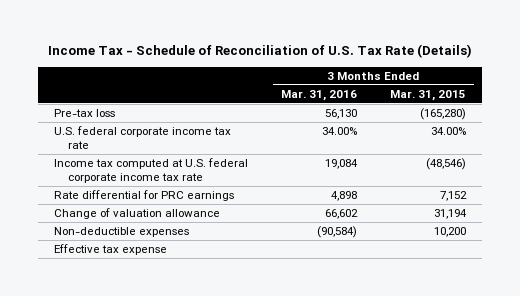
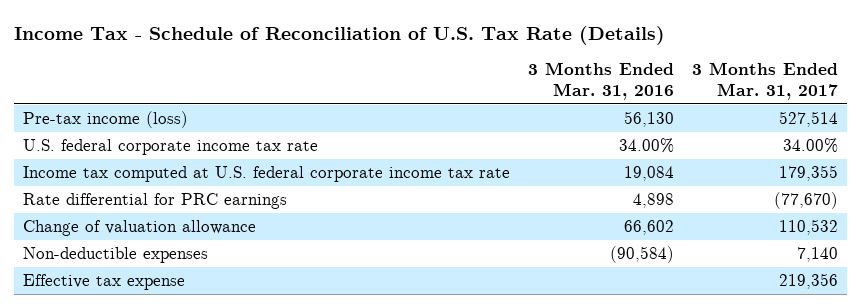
- | 3 Months Ended Mar. 31, 2016 | 3 Months Ended Mar. 31, 2015
+ | 3 Months Ended Mar. 31, 2016 | 3 Months Ended Mar. 31, 2017
- Pre-tax loss | 56,130 | (165,280)
+ Pre-tax income (loss) | 56,130 | 527,514

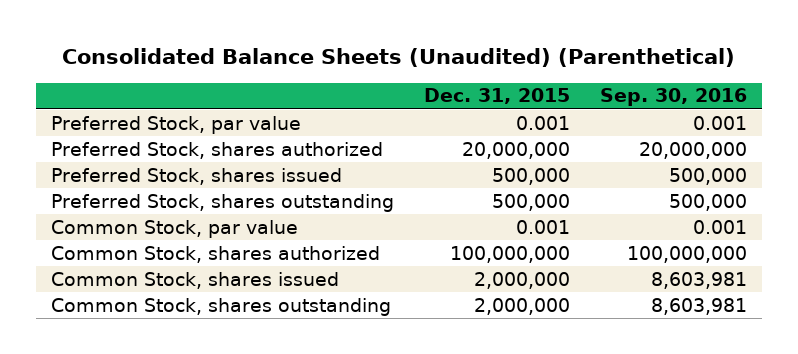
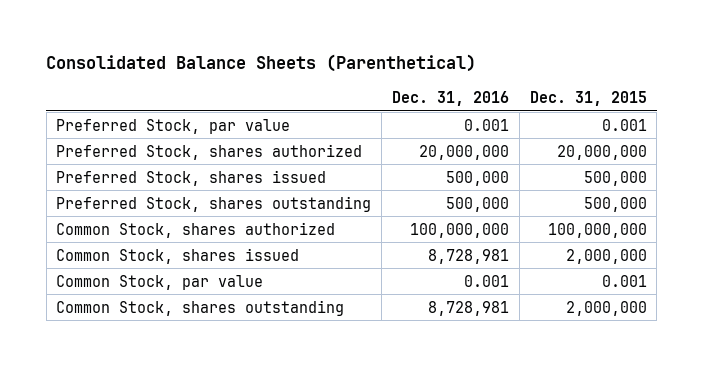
- Consolidated Balance Sheets (Unaudited) (Parenthetical)
+ Consolidated Balance Sheets (Parenthetical)
- | Dec. 31, 2015 | Sep. 30, 2016
+ | Dec. 31, 2016 | Dec. 31, 2015
moved down: Common Stock, par value | 0.001 | 0.001

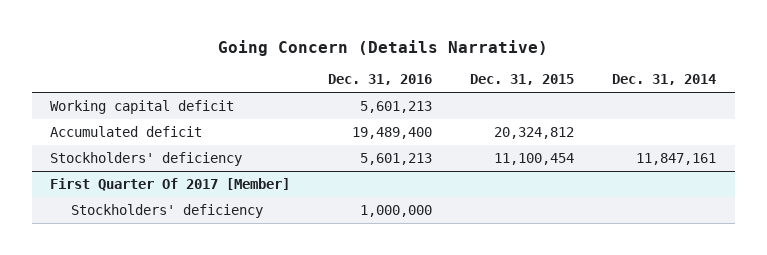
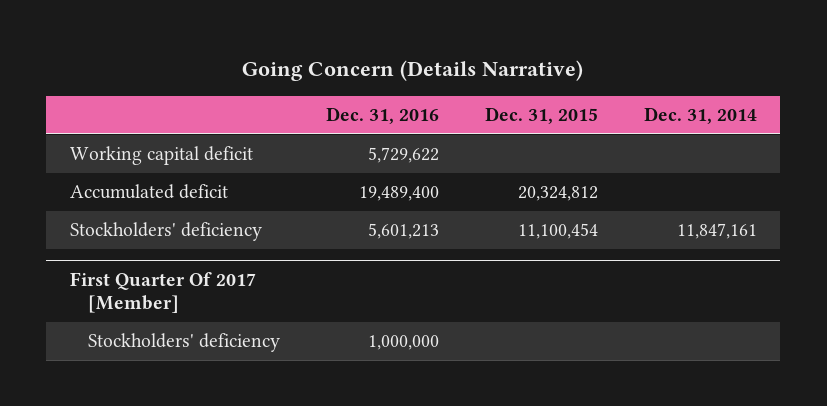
- Working capital deficit | 5,601,213 | |
+ Working capital deficit | 5,729,622 | |

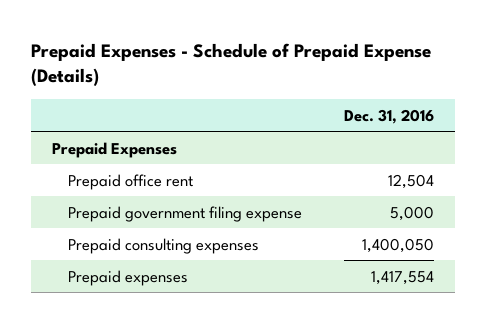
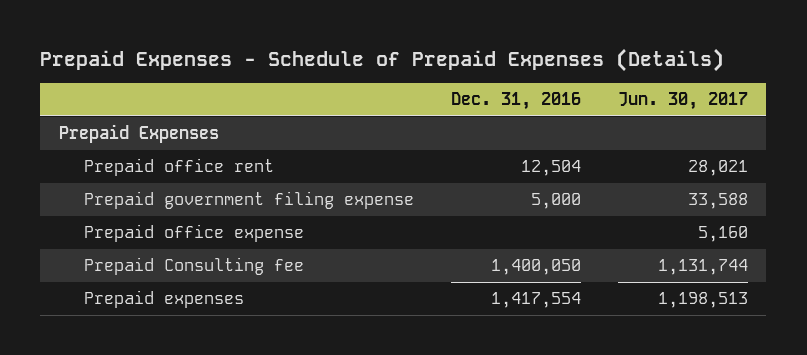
- Prepaid Expenses - Schedule of Prepaid Expense (Details)
+ Prepaid Expenses - Schedule of Prepaid Expenses (Details)
- | Dec. 31, 2016
+ | Dec. 31, 2016 | Jun. 30, 2017
- Prepaid consulting expenses | 1,400,050
+ Prepaid office expense | | 5,160
+ Prepaid Consulting fee | 1,400,050 | 1,131,744

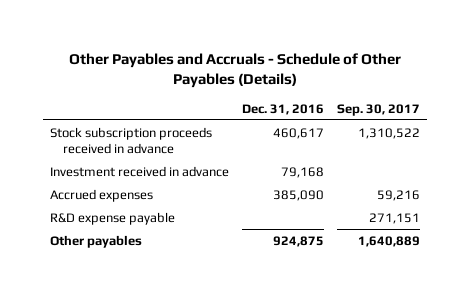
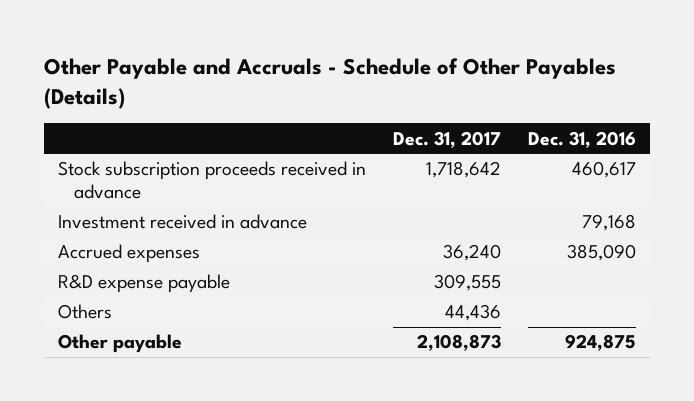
- Other Payables and Accruals - Schedule of Other Payables (Details)
+ Other Payable and Accruals - Schedule of Other Payables (Details)
- | Dec. 31, 2016 | Sep. 30, 2017
+ | Dec. 31, 2017 | Dec. 31, 2016
- Other payables | 924,875 | 1,640,889
+ Others | 44,436 |
+ Other payable | 2,108,873 | 924,875

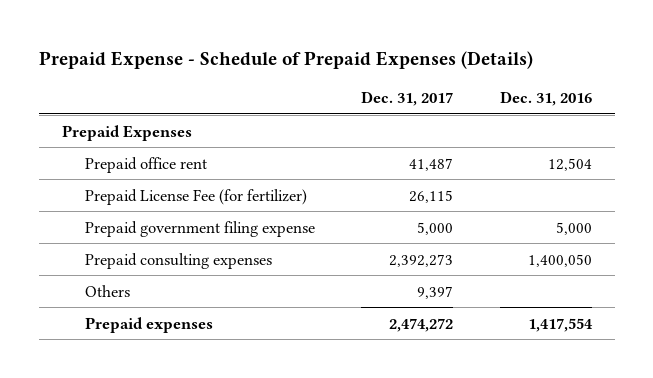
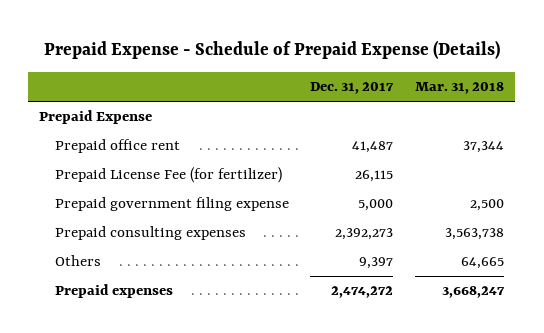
- Prepaid Expense - Schedule of Prepaid Expenses (Details)
+ Prepaid Expense - Schedule of Prepaid Expense (Details)
- | Dec. 31, 2017 | Dec. 31, 2016
+ | Dec. 31, 2017 | Mar. 31, 2018
- Prepaid Expenses
+ Prepaid Expense

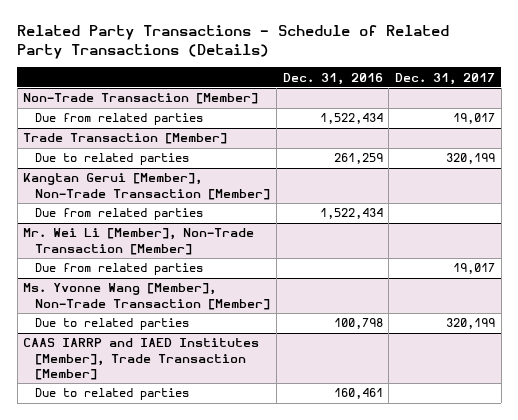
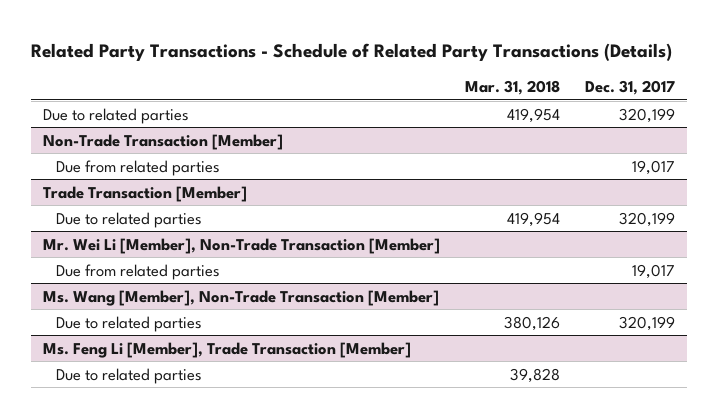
- | Dec. 31, 2016 | Dec. 31, 2017
+ | Mar. 31, 2018 | Dec. 31, 2017
+ Due to related parties | 419,954 | 320,199
- Kangtan Gerui [Member], Non-Trade Transaction [Member]
- Due from related parties | 1,522,434 |
- Ms. Yvonne Wang [Member], Non-Trade Transaction [Member]
+ Ms. Wang [Member], Non-Trade Transaction [Member]
- CAAS IARRP and IAED Institutes [Member], Trade Transaction [Member]
+ Ms. Feng Li [Member], Trade Transaction [Member]

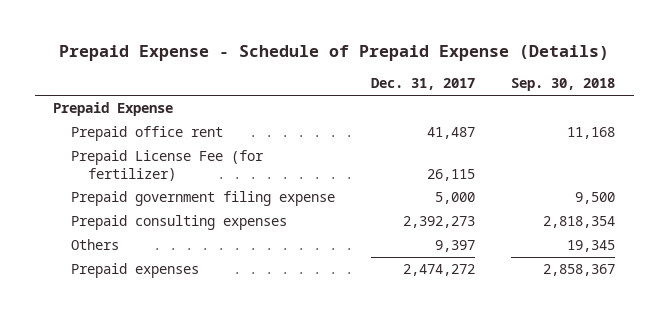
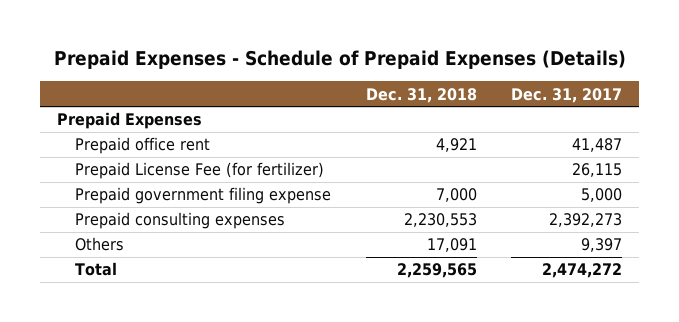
- Prepaid Expense - Schedule of Prepaid Expense (Details)
+ Prepaid Expenses - Schedule of Prepaid Expenses (Details)
- | Dec. 31, 2017 | Sep. 30, 2018
+ | Dec. 31, 2018 | Dec. 31, 2017
- Prepaid Expense
+ Prepaid Expenses
- Prepaid expenses | 2,474,272 | 2,858,367
+ Total | 2,259,565 | 2,474,272

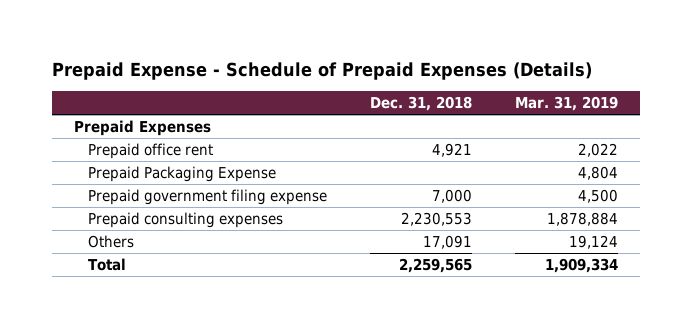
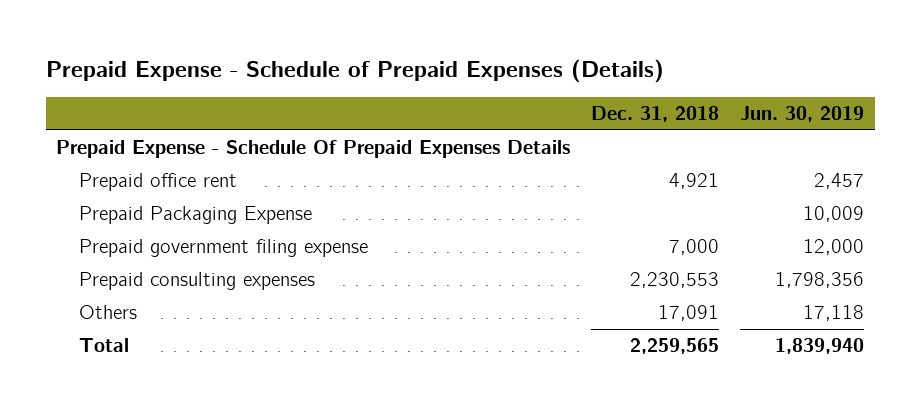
- | Dec. 31, 2018 | Mar. 31, 2019
+ | Dec. 31, 2018 | Jun. 30, 2019
- Prepaid Expenses
+ Prepaid Expense - Schedule Of Prepaid Expenses Details

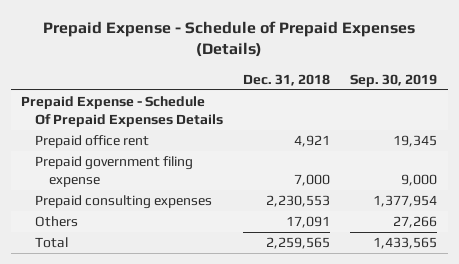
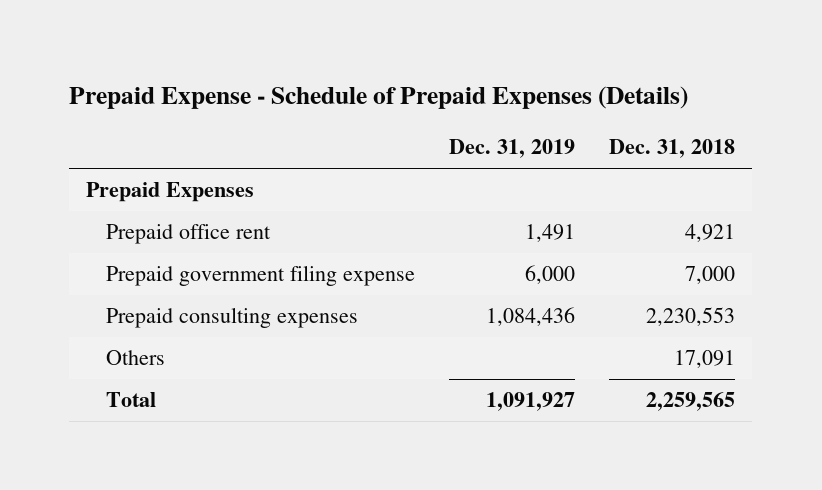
- | Dec. 31, 2018 | Sep. 30, 2019
+ | Dec. 31, 2019 | Dec. 31, 2018
- Prepaid Expense - Schedule Of Prepaid Expenses Details
+ Prepaid Expenses

